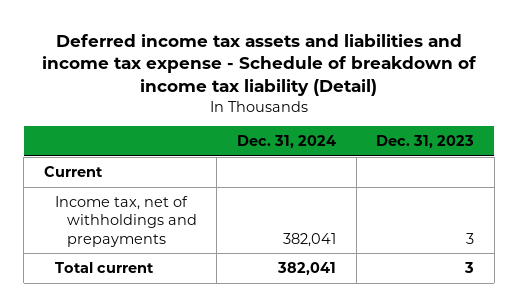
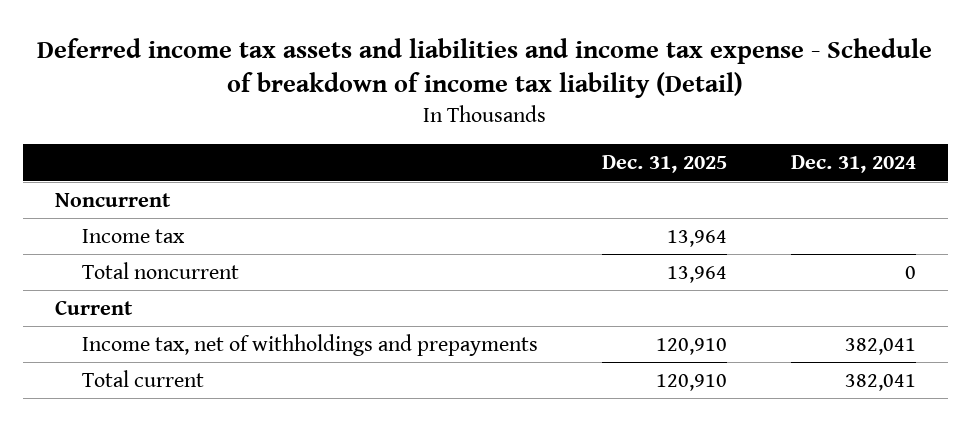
- | Dec. 31, 2024 | Dec. 31, 2023
+ | Dec. 31, 2025 | Dec. 31, 2024
+ Noncurrent
+ Income tax | 13,964 |
+ Total noncurrent | 13,964 | 0

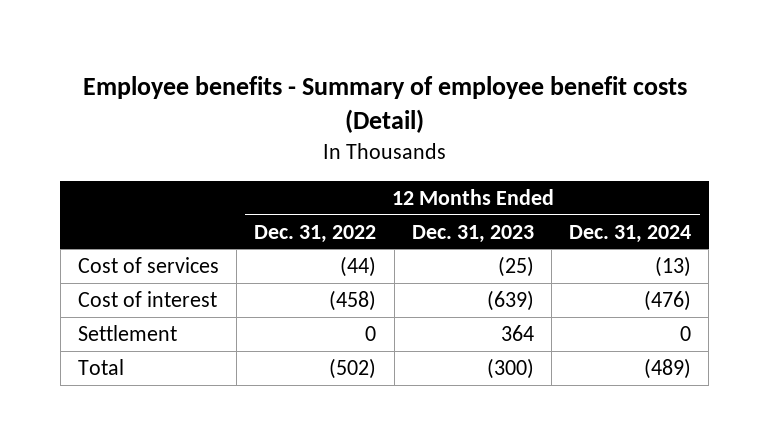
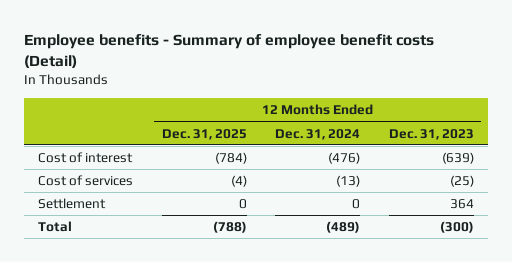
- | 12 Months Ended Dec. 31, 2022 | 12 Months Ended Dec. 31, 2023 | 12 Months Ended Dec. 31, 2024
+ | 12 Months Ended Dec. 31, 2025 | 12 Months Ended Dec. 31, 2024 | 12 Months Ended Dec. 31, 2023
moved down: Cost of services | (4) | (13) | (25)

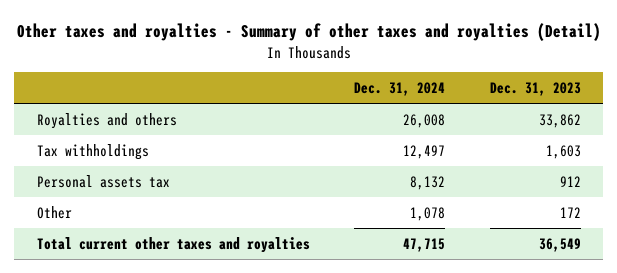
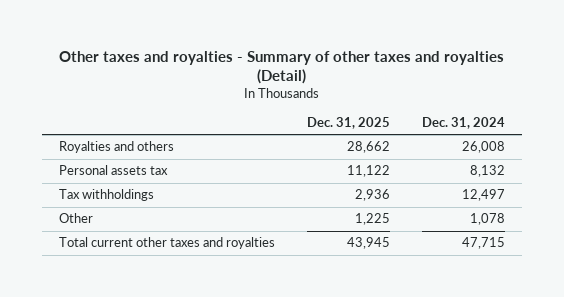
- | Dec. 31, 2024 | Dec. 31, 2023
+ | Dec. 31, 2025 | Dec. 31, 2024
moved down: Tax withholdings | 2,936 | 12,497

